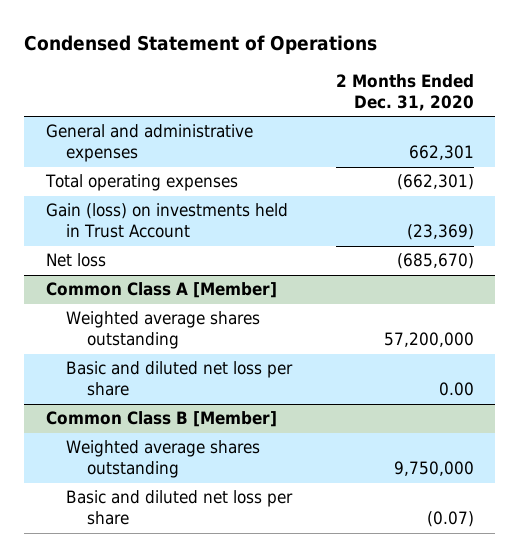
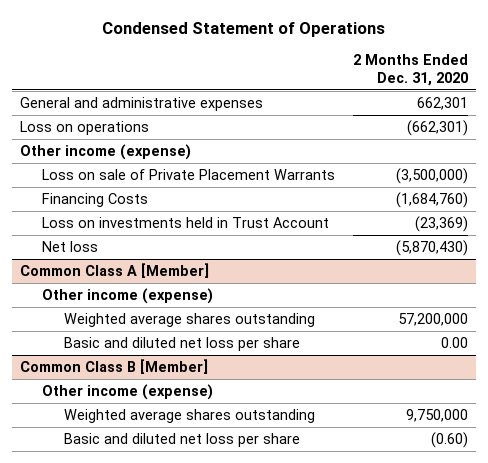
- Total operating expenses | (662,301)
- Gain (loss) on investments held in Trust Account | (23,369)
- Net loss | (685,670)
+ Loss on operations | (662,301)
+ Other income (expense)
+ Loss on sale of Private Placement Warrants | (3,500,000)
+ Financing Costs | (1,684,760)
+ Loss on investments held in Trust Account | (23,369)
+ Net loss | (5,870,430)
@ Common Class A [Member]
+ Other income (expense)
@ Common Class B [Member]
+ Other income (expense)
- Basic and diluted net loss per share | (0.07)
+ Basic and diluted net loss per share | (0.60)

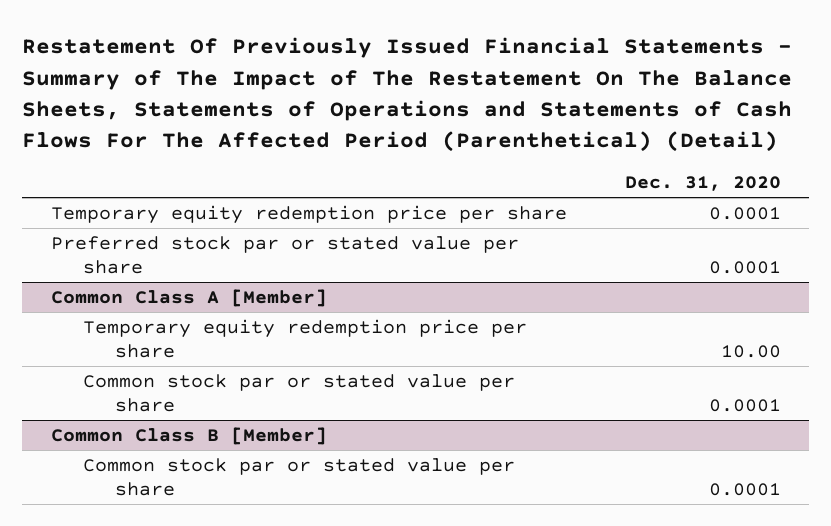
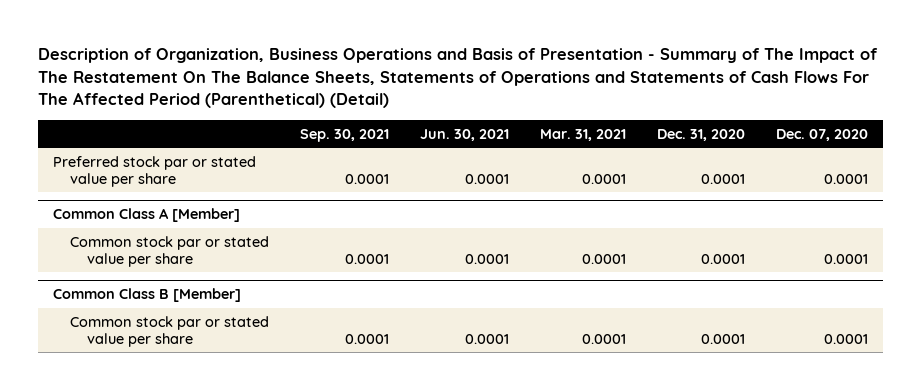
- Restatement Of Previously Issued Financial Statements - Summary of The Impact of The Restatement On The Balance Sheets, Statements of Operations and Statements of Cash Flows For The Affected Period (Parenthetical) (Detail)
+ Description of Organization, Business Operations and Basis of Presentation - Summary of The Impact of The Restatement On The Balance Sheets, Statements of Operations and Statements of Cash Flows For The Affected Period (Parenthetical) (Detail)
- | Dec. 31, 2020
+ | Sep. 30, 2021 | Jun. 30, 2021 | Mar. 31, 2021 | Dec. 31, 2020 | Dec. 07, 2020
- Temporary equity redemption price per share | 0.0001
@ Common Class A [Member]
- Temporary equity redemption price per share | 10.00

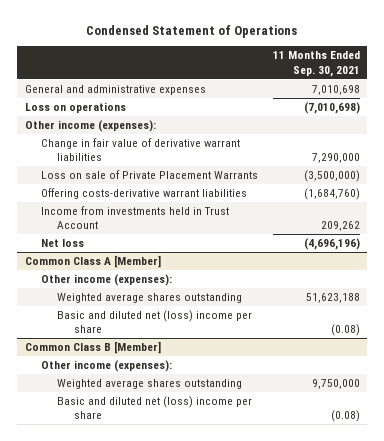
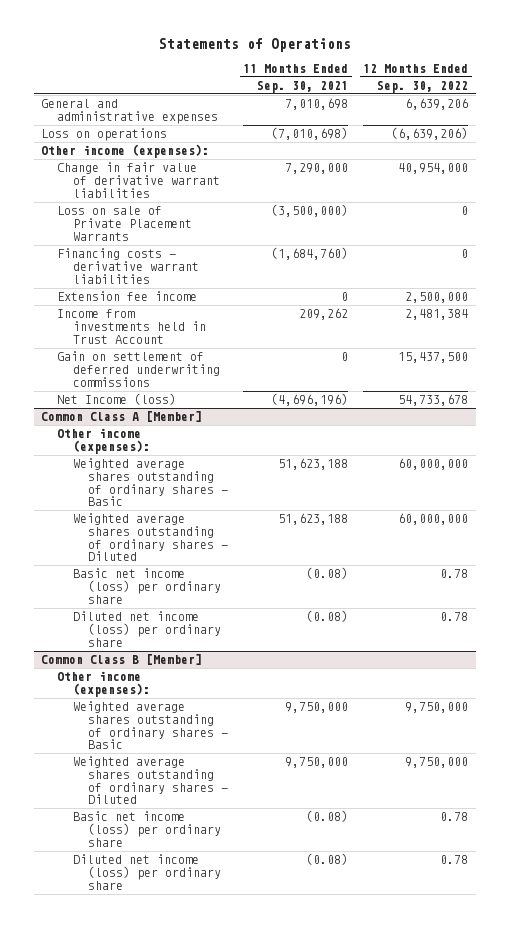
- Condensed Statement of Operations
+ Statements of Operations
- | 11 Months Ended Sep. 30, 2021
+ | 11 Months Ended Sep. 30, 2021 | 12 Months Ended Sep. 30, 2022
- Offering costs-derivative warrant liabilities | (1,684,760)
+ Financing costs - derivative warrant liabilities | (1,684,760) | 0
+ Extension fee income | 0 | 2,500,000
- Net loss | (4,696,196)
+ Gain on settlement of deferred underwriting commissions | 0 | 15,437,500
+ Net Income (loss) | (4,696,196) | 54,733,678
@ Common Class A [Member]
- Weighted average shares outstanding | 51,623,188
- Basic and diluted net (loss) income per share | (0.08)
+ Weighted average shares outstanding of ordinary shares - Basic | 51,623,188 | 60,000,000
+ Weighted average shares outstanding of ordinary shares - Diluted | 51,623,188 | 60,000,000
+ Basic net income (loss) per ordinary share | (0.08) | 0.78
+ Diluted net income (loss) per ordinary share | (0.08) | 0.78
@ Common Class B [Member]
- Weighted average shares outstanding | 9,750,000
- Basic and diluted net (loss) income per share | (0.08)
+ Weighted average shares outstanding of ordinary shares - Basic | 9,750,000 | 9,750,000
+ Weighted average shares outstanding of ordinary shares - Diluted | 9,750,000 | 9,750,000
+ Basic net income (loss) per ordinary share | (0.08) | 0.78
+ Diluted net income (loss) per ordinary share | (0.08) | 0.78

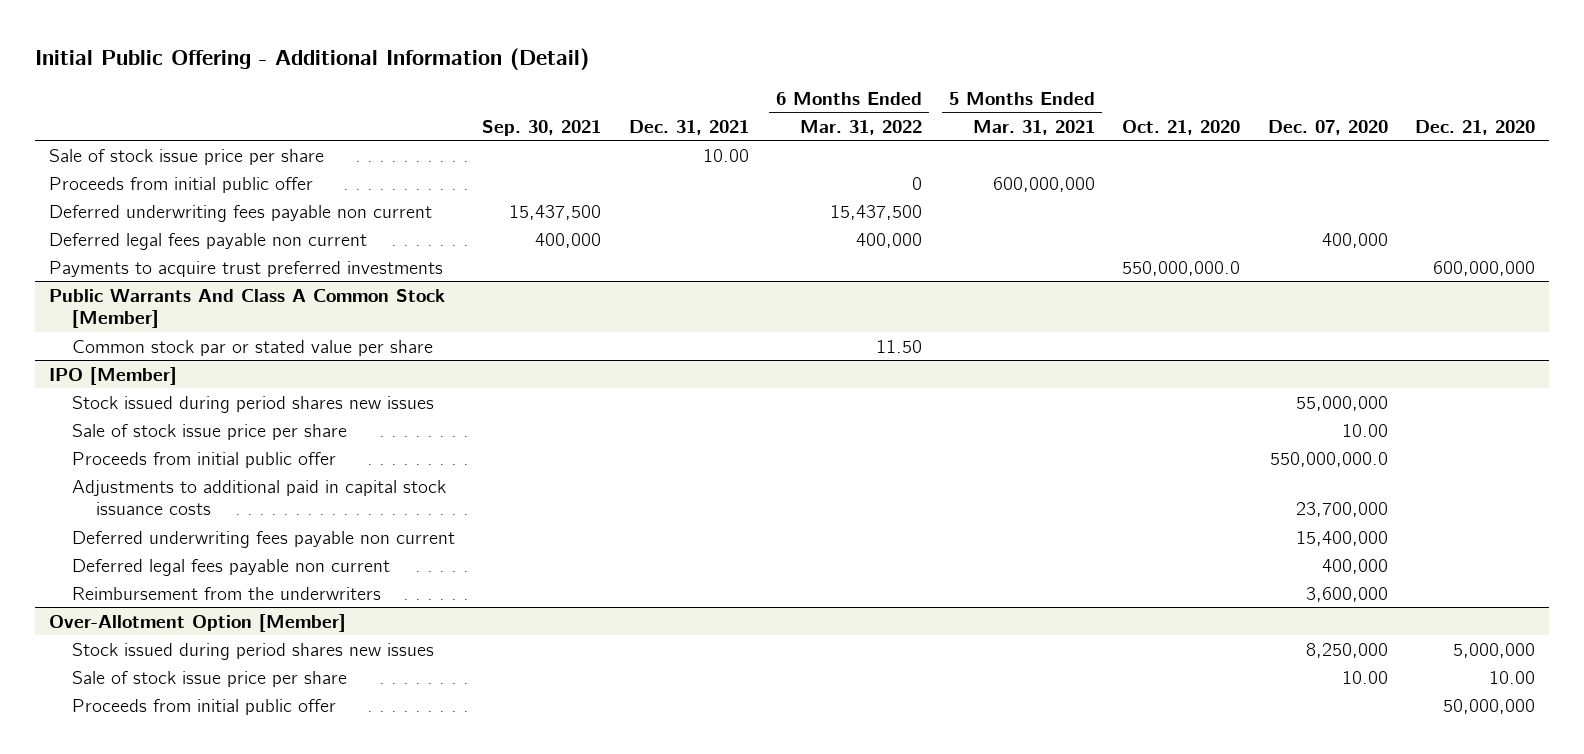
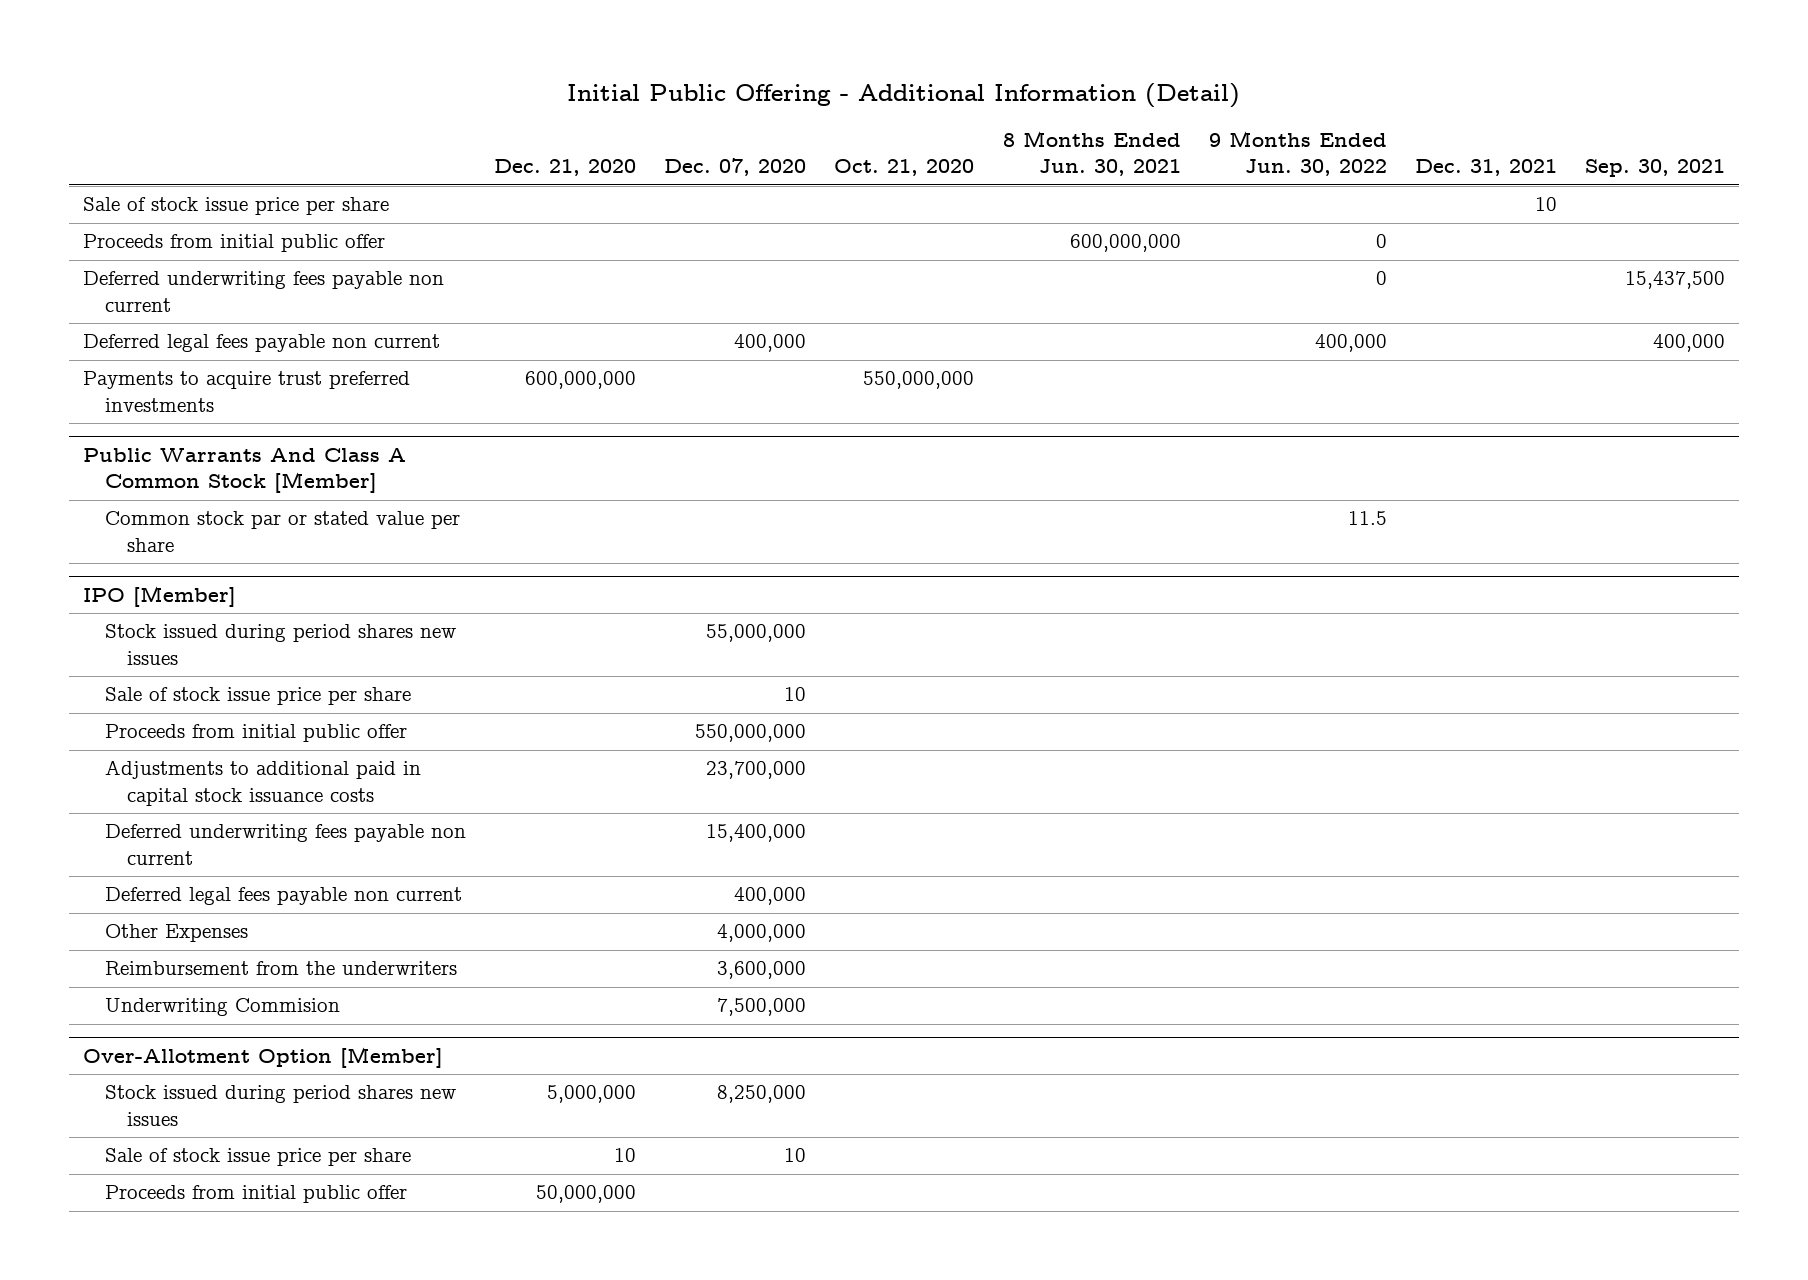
- | Sep. 30, 2021 | Dec. 31, 2021 | 6 Months Ended Mar. 31, 2022 | 5 Months Ended Mar. 31, 2021 | Oct. 21, 2020 | Dec. 07, 2020 | Dec. 21, 2020
+ | Dec. 21, 2020 | Dec. 07, 2020 | Oct. 21, 2020 | 8 Months Ended Jun. 30, 2021 | 9 Months Ended Jun. 30, 2022 | Dec. 31, 2021 | Sep. 30, 2021
- Sale of stock issue price per share | | 10.00 | | | | |
+ Sale of stock issue price per share | | | | | | 10 |
- Payments to acquire trust preferred investments | | | | | 550,000,000.0 | | 600,000,000
+ Payments to acquire trust preferred investments | 600,000,000 | | 550,000,000 | | | |
@ IPO [Member]
- Sale of stock issue price per share | | | | | | 10.00 |
- Proceeds from initial public offer | | | | | | 550,000,000.0 |
+ Sale of stock issue price per share | | 10 | | | | |
+ Proceeds from initial public offer | | 550,000,000 | | | | |
+ Other Expenses | | 4,000,000 | | | | |
+ Underwriting Commision | | 7,500,000 | | | | |
@ Over-Allotment Option [Member]
- Sale of stock issue price per share | | | | | | 10.00 | 10.00
+ Sale of stock issue price per share | 10 | 10 | | | | |

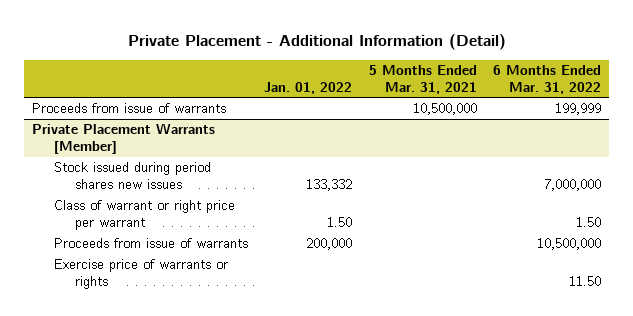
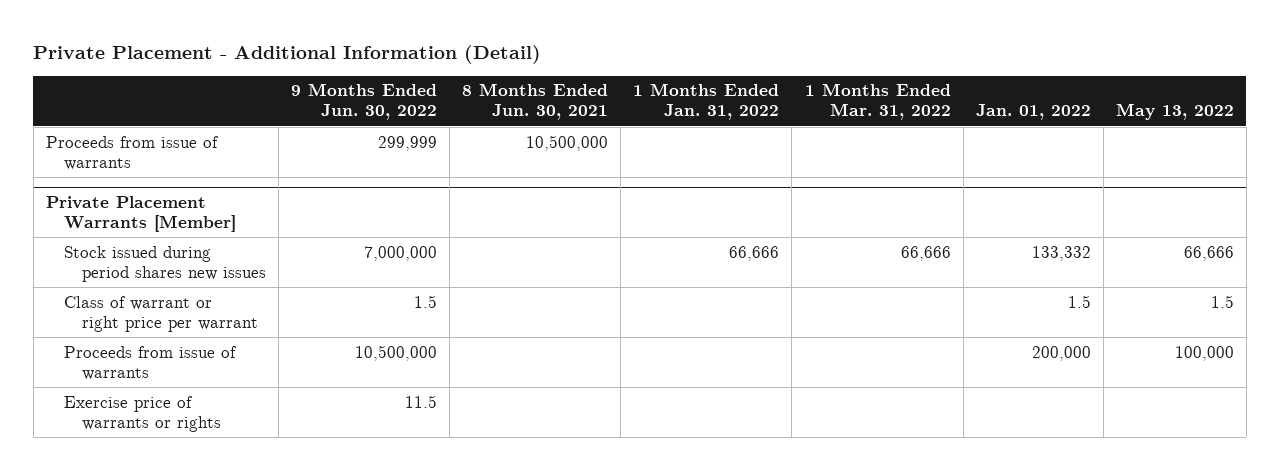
- | Jan. 01, 2022 | 5 Months Ended Mar. 31, 2021 | 6 Months Ended Mar. 31, 2022
+ | 9 Months Ended Jun. 30, 2022 | 8 Months Ended Jun. 30, 2021 | 1 Months Ended Jan. 31, 2022 | 1 Months Ended Mar. 31, 2022 | Jan. 01, 2022 | May 13, 2022
@ Private Placement Warrants [Member]
- Class of warrant or right price per warrant | 1.50 | | 1.50
+ Class of warrant or right price per warrant | 1.5 | | | | 1.5 | 1.5

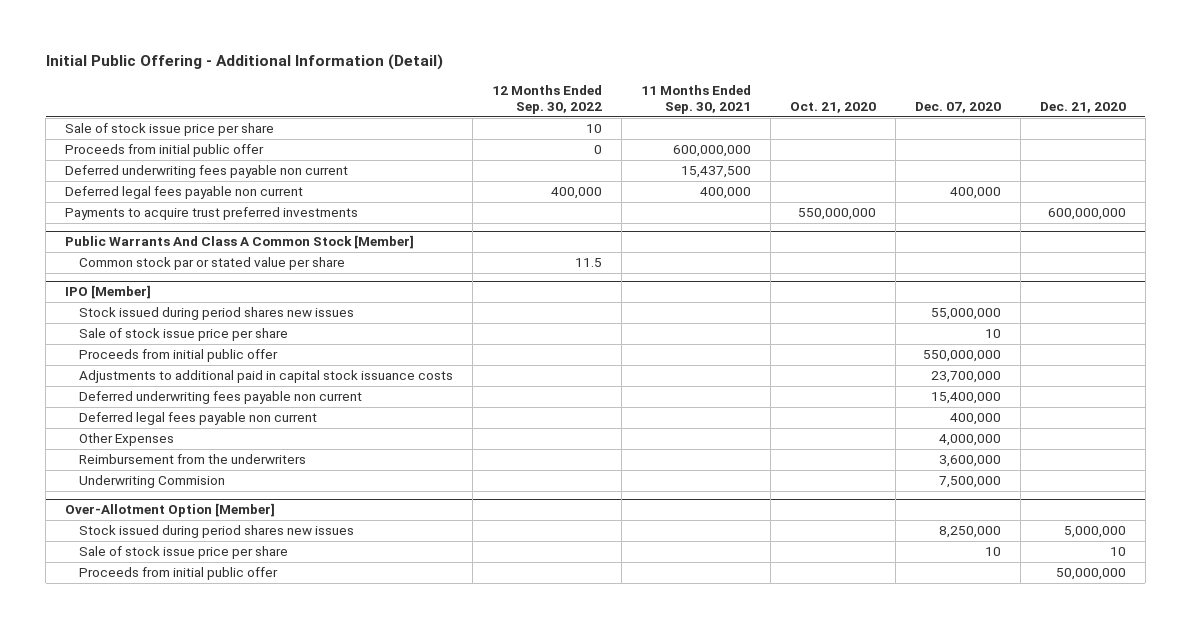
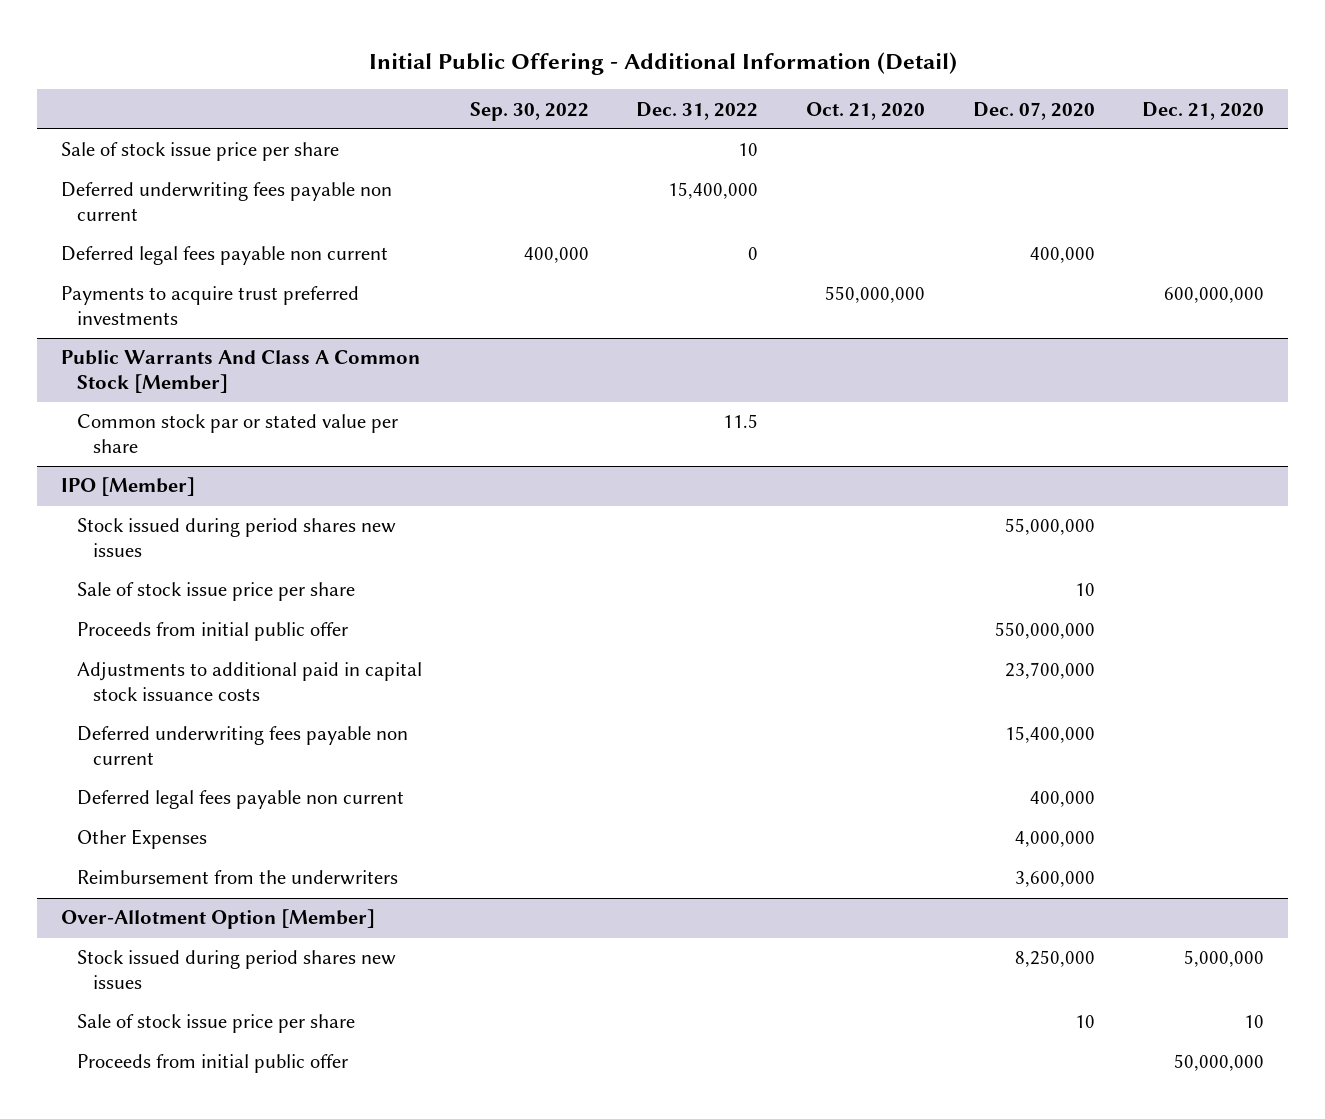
- | 12 Months Ended Sep. 30, 2022 | 11 Months Ended Sep. 30, 2021 | Oct. 21, 2020 | Dec. 07, 2020 | Dec. 21, 2020
+ | Sep. 30, 2022 | Dec. 31, 2022 | Oct. 21, 2020 | Dec. 07, 2020 | Dec. 21, 2020
- Proceeds from initial public offer | 0 | 600,000,000 | | |
@ IPO [Member]
- Underwriting Commision | | | | 7,500,000 |

